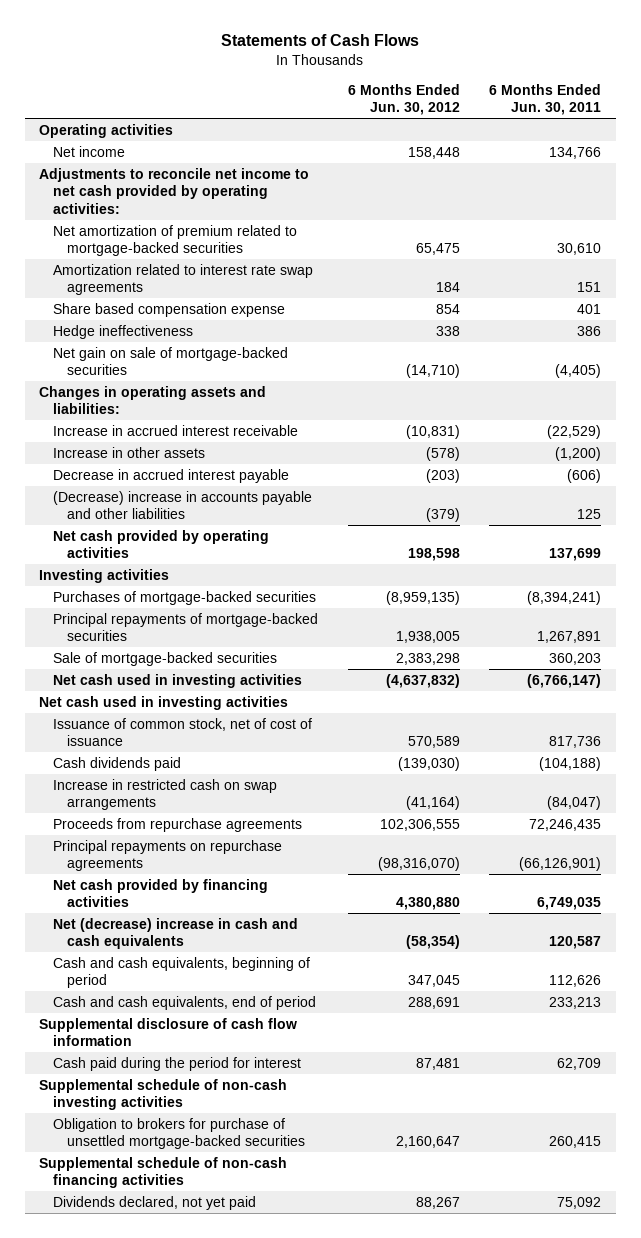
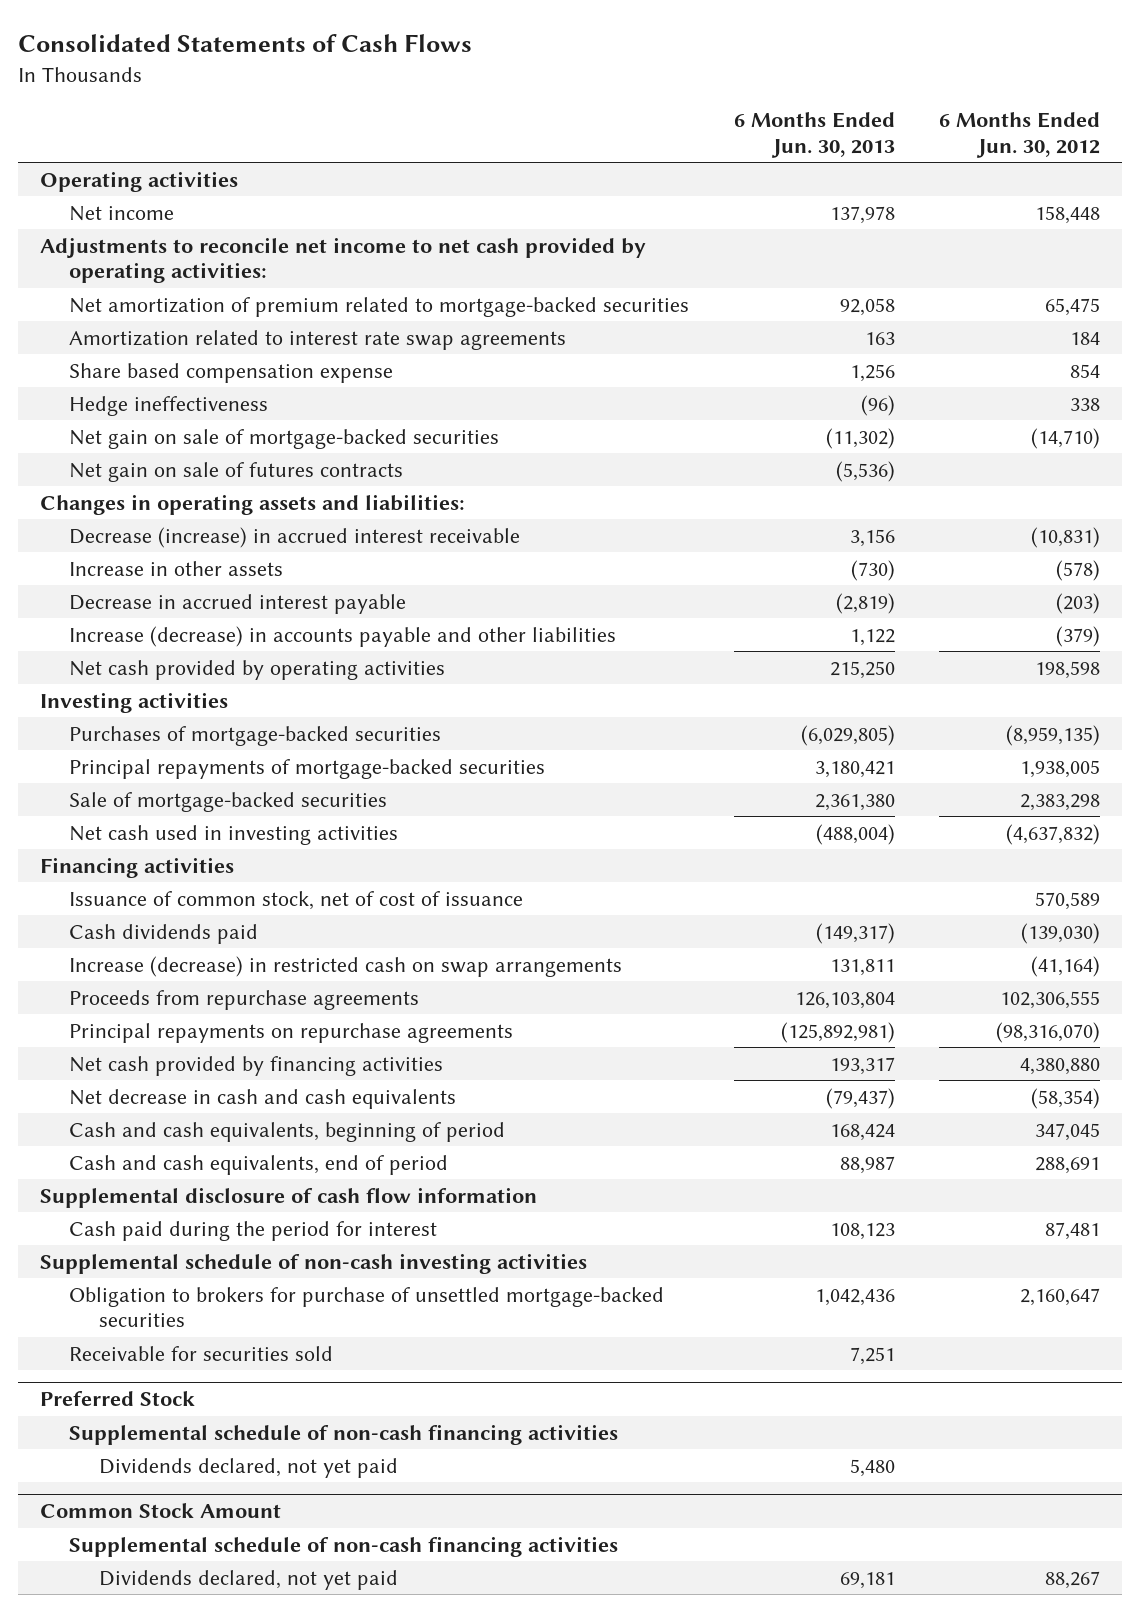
- Statements of Cash Flows
+ Consolidated Statements of Cash Flows
- | 6 Months Ended Jun. 30, 2012 | 6 Months Ended Jun. 30, 2011
+ | 6 Months Ended Jun. 30, 2013 | 6 Months Ended Jun. 30, 2012
+ Net gain on sale of futures contracts | (5,536) |
- Increase in accrued interest receivable | (10,831) | (22,529)
+ Decrease (increase) in accrued interest receivable | 3,156 | (10,831)
- (Decrease) increase in accounts payable and other liabilities | (379) | 125
+ Increase (decrease) in accounts payable and other liabilities | 1,122 | (379)
- Net cash used in investing activities
+ Financing activities
- Increase in restricted cash on swap arrangements | (41,164) | (84,047)
+ Increase (decrease) in restricted cash on swap arrangements | 131,811 | (41,164)
- Net (decrease) increase in cash and cash equivalents | (58,354) | 120,587
+ Net decrease in cash and cash equivalents | (79,437) | (58,354)
+ Receivable for securities sold | 7,251 |
+ Preferred Stock
+ Dividends declared, not yet paid | 5,480 |
+ Common Stock Amount
+ Supplemental schedule of non-cash financing activities

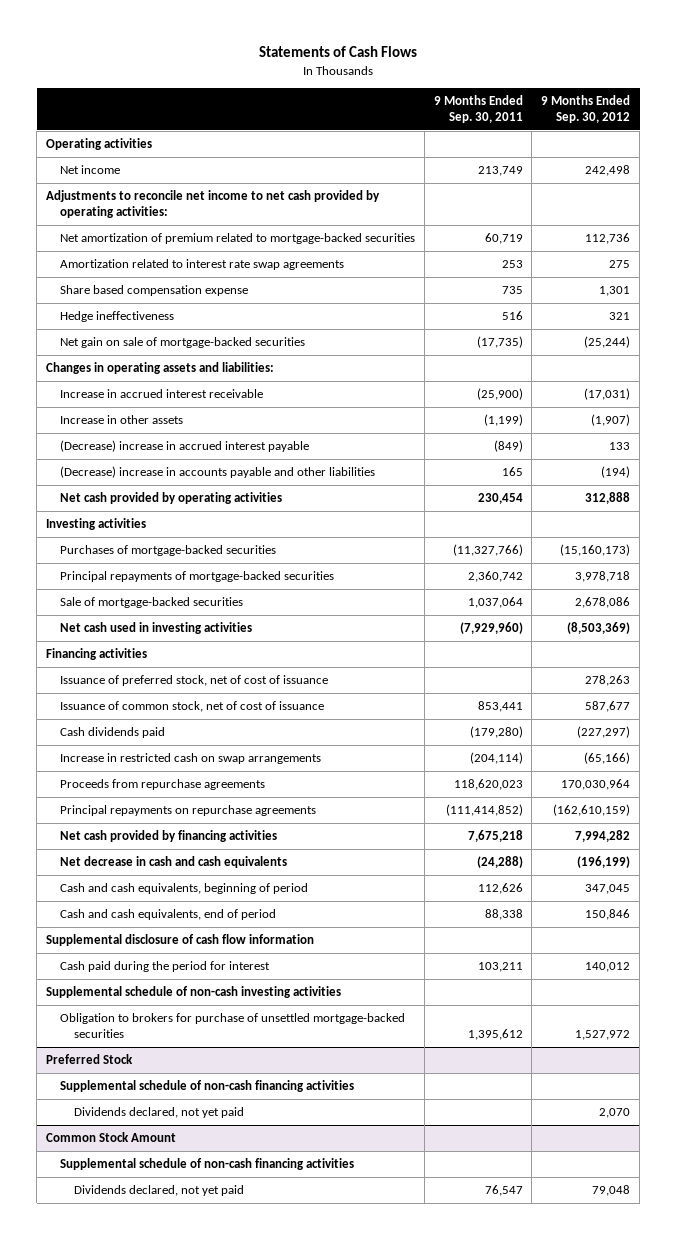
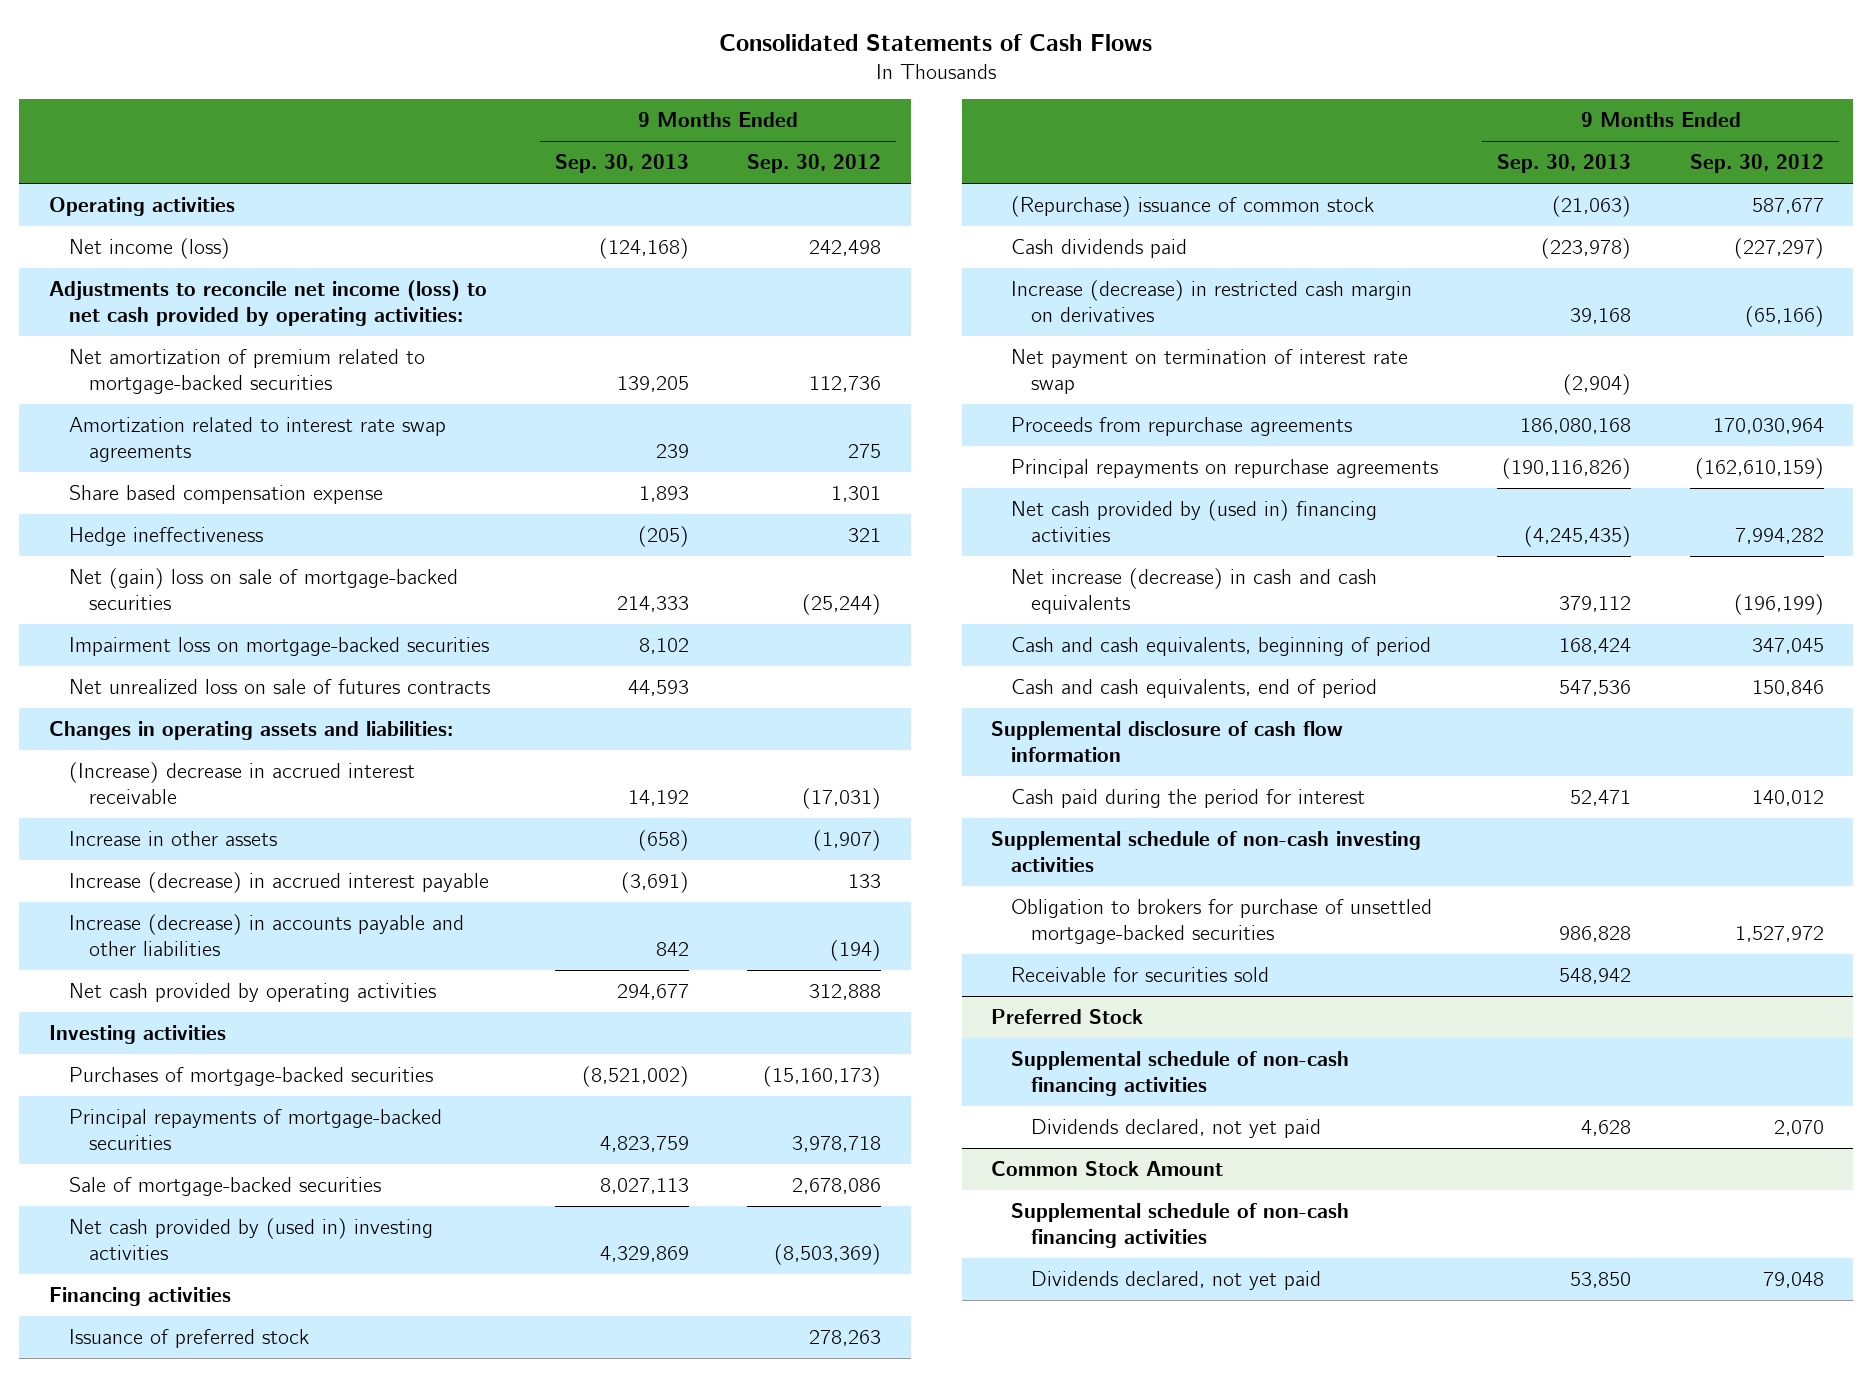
- Statements of Cash Flows
+ Consolidated Statements of Cash Flows
- | 9 Months Ended Sep. 30, 2011 | 9 Months Ended Sep. 30, 2012
+ | 9 Months Ended Sep. 30, 2013 | 9 Months Ended Sep. 30, 2012
- Net income | 213,749 | 242,498
- Adjustments to reconcile net income to net cash provided by operating activities:
+ Net income (loss) | (124,168) | 242,498
+ Adjustments to reconcile net income (loss) to net cash provided by operating activities:
- Net gain on sale of mortgage-backed securities | (17,735) | (25,244)
+ Net (gain) loss on sale of mortgage-backed securities | 214,333 | (25,244)
+ Impairment loss on mortgage-backed securities | 8,102 |
+ Net unrealized loss on sale of futures contracts | 44,593 |
- Increase in accrued interest receivable | (25,900) | (17,031)
+ (Increase) decrease in accrued interest receivable | 14,192 | (17,031)
- (Decrease) increase in accrued interest payable | (849) | 133
- (Decrease) increase in accounts payable and other liabilities | 165 | (194)
+ Increase (decrease) in accrued interest payable | (3,691) | 133
+ Increase (decrease) in accounts payable and other liabilities | 842 | (194)
- Net cash used in investing activities | (7,929,960) | (8,503,369)
+ Net cash provided by (used in) investing activities | 4,329,869 | (8,503,369)
- Issuance of preferred stock, net of cost of issuance | | 278,263
- Issuance of common stock, net of cost of issuance | 853,441 | 587,677
+ Issuance of preferred stock | | 278,263
+ (Repurchase) issuance of common stock | (21,063) | 587,677
- Increase in restricted cash on swap arrangements | (204,114) | (65,166)
+ Increase (decrease) in restricted cash margin on derivatives | 39,168 | (65,166)
+ Net payment on termination of interest rate swap | (2,904) |
- Net cash provided by financing activities | 7,675,218 | 7,994,282
- Net decrease in cash and cash equivalents | (24,288) | (196,199)
+ Net cash provided by (used in) financing activities | (4,245,435) | 7,994,282
+ Net increase (decrease) in cash and cash equivalents | 379,112 | (196,199)
+ Receivable for securities sold | 548,942 |

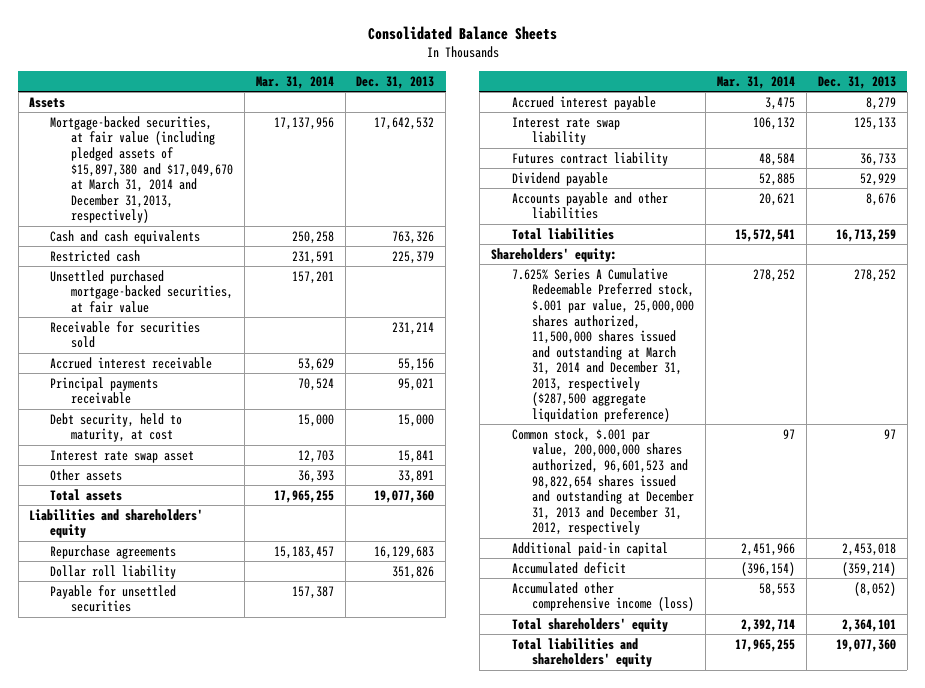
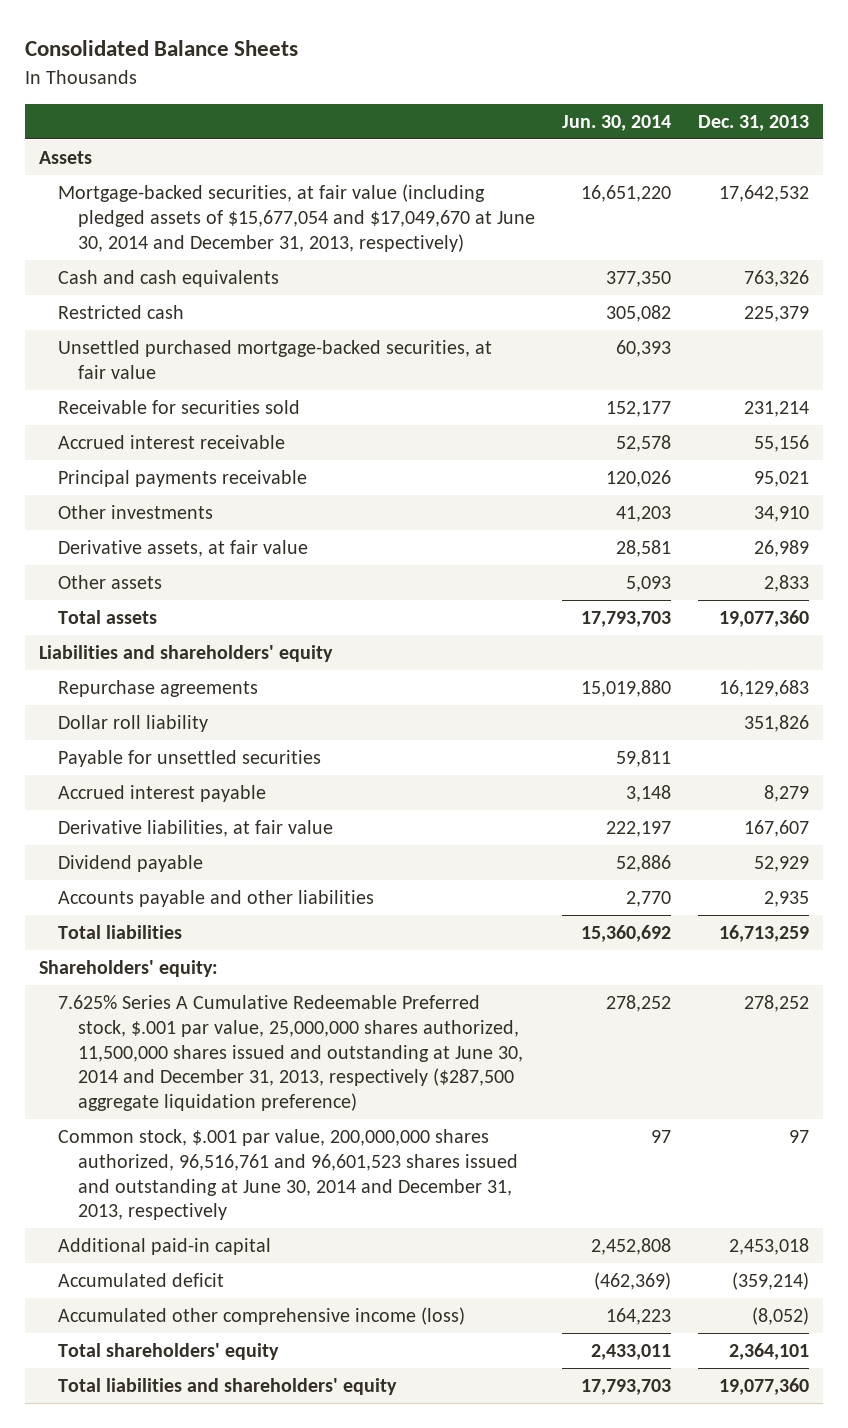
- | Mar. 31, 2014 | Dec. 31, 2013
+ | Jun. 30, 2014 | Dec. 31, 2013
- Mortgage-backed securities, at fair value (including pledged assets of $15,897,380 and $17,049,670 at March 31, 2014 and December 31,2013, respectively) | 17,137,956 | 17,642,532
+ Mortgage-backed securities, at fair value (including pledged assets of $15,677,054 and $17,049,670 at June 30, 2014 and December 31, 2013, respectively) | 16,651,220 | 17,642,532
- Debt security, held to maturity, at cost | 15,000 | 15,000
- Interest rate swap asset | 12,703 | 15,841
- Other assets | 36,393 | 33,891
+ Other investments | 41,203 | 34,910
+ Derivative assets, at fair value | 28,581 | 26,989
+ Other assets | 5,093 | 2,833
- Interest rate swap liability | 106,132 | 125,133
- Futures contract liability | 48,584 | 36,733
+ Derivative liabilities, at fair value | 222,197 | 167,607
- Accounts payable and other liabilities | 20,621 | 8,676
+ Accounts payable and other liabilities | 2,770 | 2,935
- 7.625% Series A Cumulative Redeemable Preferred stock, $.001 par value, 25,000,000 shares authorized, 11,500,000 shares issued and outstanding at March 31, 2014 and December 31, 2013, respectively ($287,500 aggregate liquidation preference) | 278,252 | 278,252
- Common stock, $.001 par value, 200,000,000 shares authorized, 96,601,523 and 98,822,654 shares issued and outstanding at December 31, 2013 and December 31, 2012, respectively | 97 | 97
+ 7.625% Series A Cumulative Redeemable Preferred stock, $.001 par value, 25,000,000 shares authorized, 11,500,000 shares issued and outstanding at June 30, 2014 and December 31, 2013, respectively ($287,500 aggregate liquidation preference) | 278,252 | 278,252
+ Common stock, $.001 par value, 200,000,000 shares authorized, 96,516,761 and 96,601,523 shares issued and outstanding at June 30, 2014 and December 31, 2013, respectively | 97 | 97

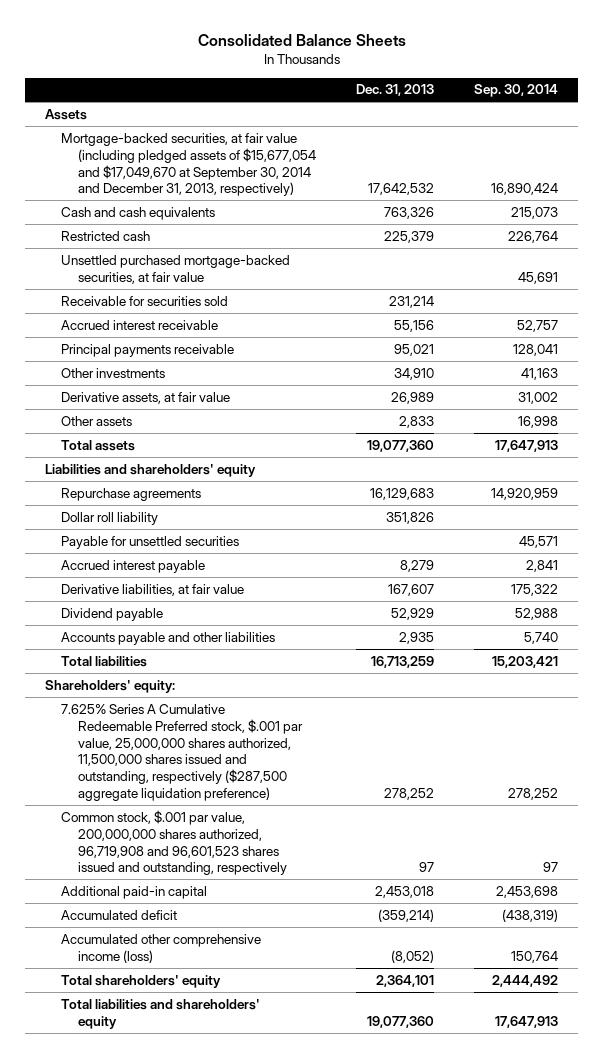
- | Jun. 30, 2014 | Dec. 31, 2013
+ | Dec. 31, 2013 | Sep. 30, 2014
- Mortgage-backed securities, at fair value (including pledged assets of $15,677,054 and $17,049,670 at June 30, 2014 and December 31, 2013, respectively) | 16,651,220 | 17,642,532
+ Mortgage-backed securities, at fair value (including pledged assets of $15,677,054 and $17,049,670 at September 30, 2014 and December 31, 2013, respectively) | 17,642,532 | 16,890,424
- 7.625% Series A Cumulative Redeemable Preferred stock, $.001 par value, 25,000,000 shares authorized, 11,500,000 shares issued and outstanding at June 30, 2014 and December 31, 2013, respectively ($287,500 aggregate liquidation preference) | 278,252 | 278,252
- Common stock, $.001 par value, 200,000,000 shares authorized, 96,516,761 and 96,601,523 shares issued and outstanding at June 30, 2014 and December 31, 2013, respectively | 97 | 97
+ 7.625% Series A Cumulative Redeemable Preferred stock, $.001 par value, 25,000,000 shares authorized, 11,500,000 shares issued and outstanding, respectively ($287,500 aggregate liquidation preference) | 278,252 | 278,252
+ Common stock, $.001 par value, 200,000,000 shares authorized, 96,719,908 and 96,601,523 shares issued and outstanding, respectively | 97 | 97

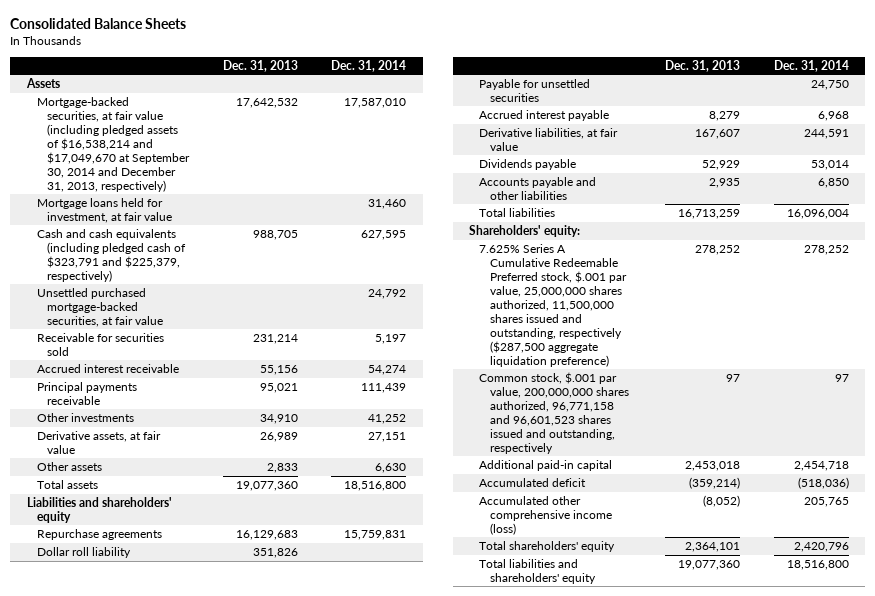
- | Dec. 31, 2013 | Sep. 30, 2014
+ | Dec. 31, 2013 | Dec. 31, 2014
- Mortgage-backed securities, at fair value (including pledged assets of $15,677,054 and $17,049,670 at September 30, 2014 and December 31, 2013, respectively) | 17,642,532 | 16,890,424
- Cash and cash equivalents | 763,326 | 215,073
- Restricted cash | 225,379 | 226,764
+ Mortgage-backed securities, at fair value (including pledged assets of $16,538,214 and $17,049,670 at September 30, 2014 and December 31, 2013, respectively) | 17,642,532 | 17,587,010
+ Mortgage loans held for investment, at fair value | | 31,460
+ Cash and cash equivalents (including pledged cash of $323,791 and $225,379, respectively) | 988,705 | 627,595
- Dividend payable | 52,929 | 52,988
+ Dividends payable | 52,929 | 53,014
- Common stock, $.001 par value, 200,000,000 shares authorized, 96,719,908 and 96,601,523 shares issued and outstanding, respectively | 97 | 97
+ Common stock, $.001 par value, 200,000,000 shares authorized, 96,771,158 and 96,601,523 shares issued and outstanding, respectively | 97 | 97

